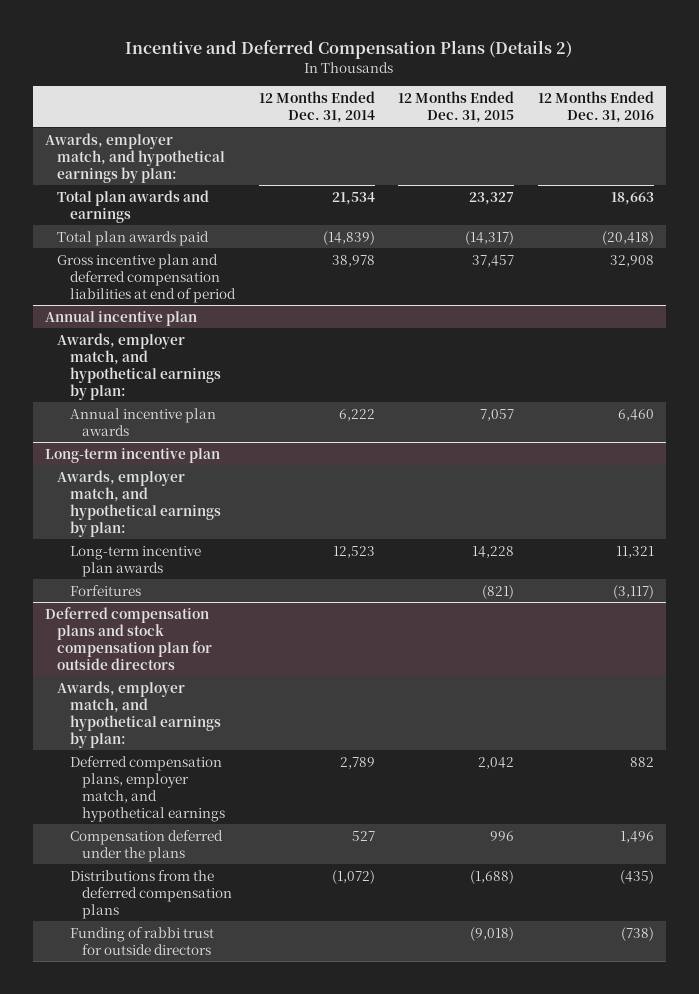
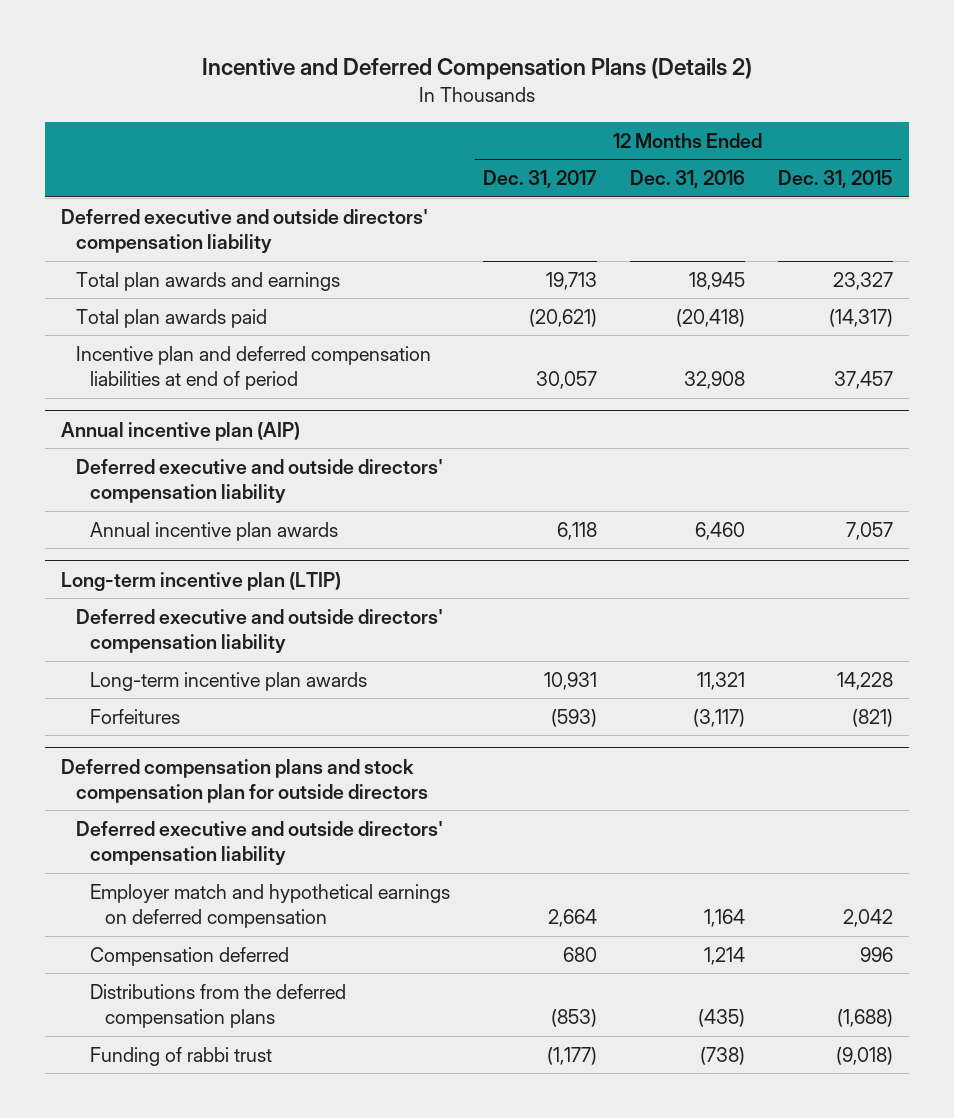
- | 12 Months Ended Dec. 31, 2014 | 12 Months Ended Dec. 31, 2015 | 12 Months Ended Dec. 31, 2016
+ | 12 Months Ended Dec. 31, 2017 | 12 Months Ended Dec. 31, 2016 | 12 Months Ended Dec. 31, 2015
- Awards, employer match, and hypothetical earnings by plan:
- Total plan awards and earnings | 21,534 | 23,327 | 18,663
+ Deferred executive and outside directors' compensation liability
+ Total plan awards and earnings | 19,713 | 18,945 | 23,327
- Gross incentive plan and deferred compensation liabilities at end of period | 38,978 | 37,457 | 32,908
- Annual incentive plan
- Awards, employer match, and hypothetical earnings by plan:
+ Incentive plan and deferred compensation liabilities at end of period | 30,057 | 32,908 | 37,457
+ Annual incentive plan (AIP)
+ Deferred executive and outside directors' compensation liability
- Long-term incentive plan
- Awards, employer match, and hypothetical earnings by plan:
+ Long-term incentive plan (LTIP)
+ Deferred executive and outside directors' compensation liability
@ Deferred compensation plans and stock compensation plan for outside directors
- Awards, employer match, and hypothetical earnings by plan:
- Deferred compensation plans, employer match, and hypothetical earnings | 2,789 | 2,042 | 882
- Compensation deferred under the plans | 527 | 996 | 1,496
+ Deferred executive and outside directors' compensation liability
+ Employer match and hypothetical earnings on deferred compensation | 2,664 | 1,164 | 2,042
+ Compensation deferred | 680 | 1,214 | 996
- Funding of rabbi trust for outside directors | | (9,018) | (738)
+ Funding of rabbi trust | (1,177) | (738) | (9,018)

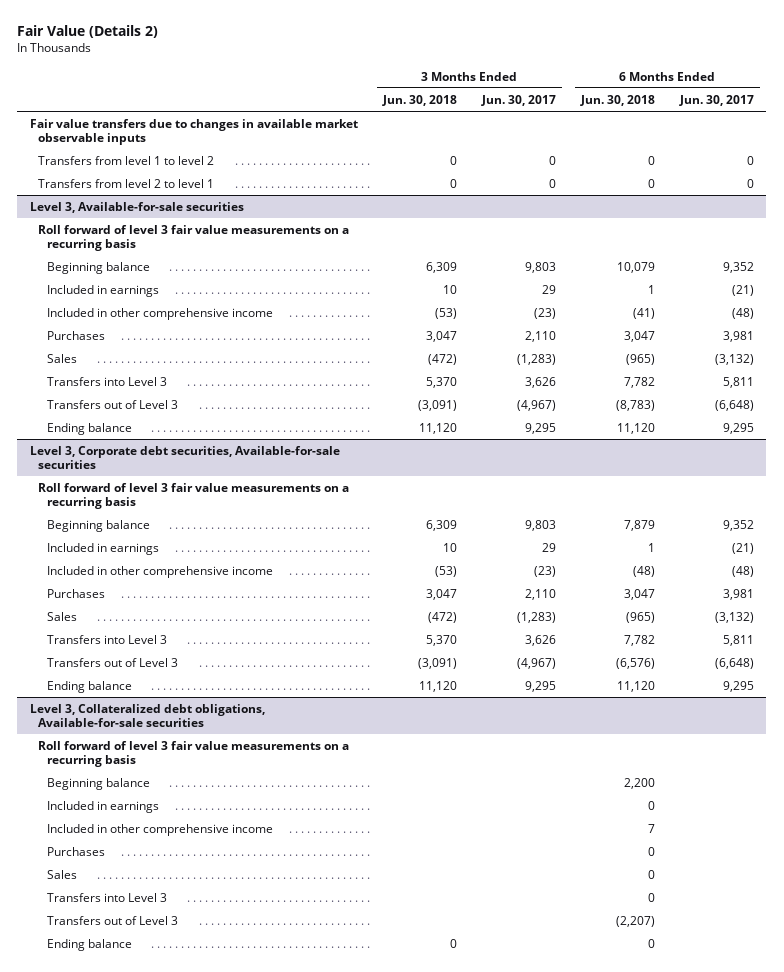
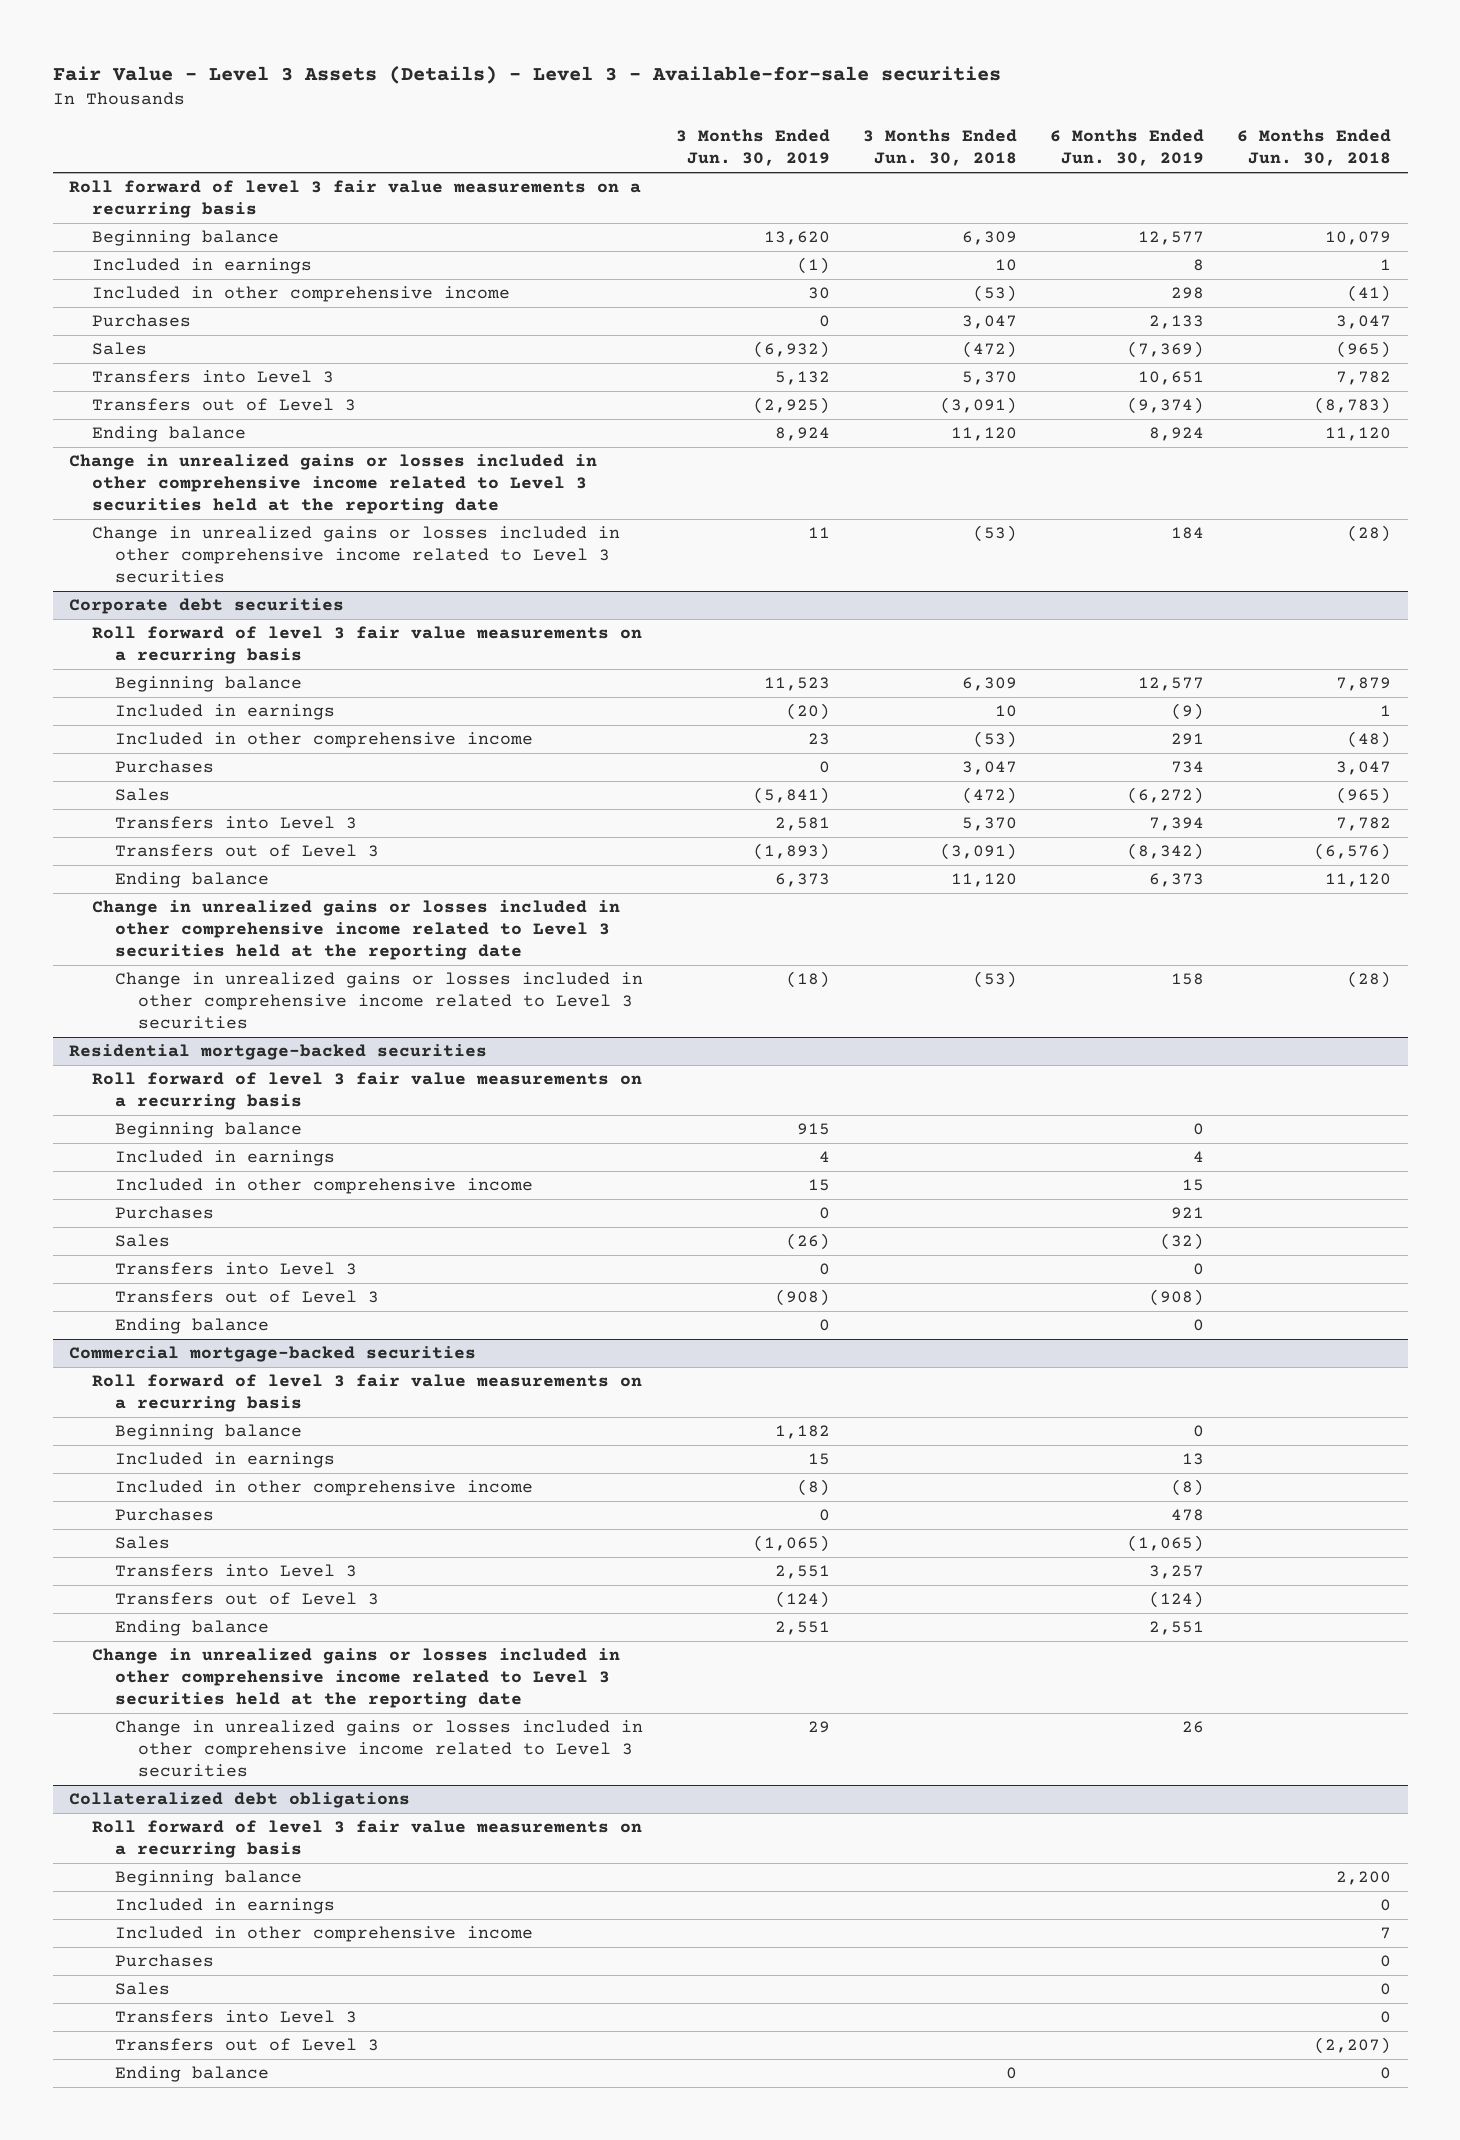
- Fair Value (Details 2)
+ Fair Value - Level 3 Assets (Details) - Level 3 - Available-for-sale securities
- | 3 Months Ended Jun. 30, 2018 | 3 Months Ended Jun. 30, 2017 | 6 Months Ended Jun. 30, 2018 | 6 Months Ended Jun. 30, 2017
+ | 3 Months Ended Jun. 30, 2019 | 3 Months Ended Jun. 30, 2018 | 6 Months Ended Jun. 30, 2019 | 6 Months Ended Jun. 30, 2018
- Fair value transfers due to changes in available market observable inputs
- Transfers from level 1 to level 2 | 0 | 0 | 0 | 0
- Transfers from level 2 to level 1 | 0 | 0 | 0 | 0
- Level 3, Available-for-sale securities
- Level 3, Corporate debt securities, Available-for-sale securities
+ Change in unrealized gains or losses included in other comprehensive income related to Level 3 securities held at the reporting date
+ Change in unrealized gains or losses included in other comprehensive income related to Level 3 securities | 11 | (53) | 184 | (28)
+ Corporate debt securities
- Level 3, Collateralized debt obligations, Available-for-sale securities
+ Change in unrealized gains or losses included in other comprehensive income related to Level 3 securities held at the reporting date
+ Change in unrealized gains or losses included in other comprehensive income related to Level 3 securities | (18) | (53) | 158 | (28)
+ Residential mortgage-backed securities
+ Beginning balance | 915 | | 0 |
+ Included in earnings | 4 | | 4 |
+ Included in other comprehensive income | 15 | | 15 |
+ Purchases | 0 | | 921 |
+ Sales | (26) | | (32) |
+ Transfers into Level 3 | 0 | | 0 |
+ Transfers out of Level 3 | (908) | | (908) |
+ Ending balance | 0 | | 0 |
+ Commercial mortgage-backed securities
+ Roll forward of level 3 fair value measurements on a recurring basis
+ Beginning balance | 1,182 | | 0 |
+ Included in earnings | 15 | | 13 |
+ Included in other comprehensive income | (8) | | (8) |
+ Purchases | 0 | | 478 |
+ Sales | (1,065) | | (1,065) |
+ Transfers into Level 3 | 2,551 | | 3,257 |
+ Transfers out of Level 3 | (124) | | (124) |
+ Ending balance | 2,551 | | 2,551 |
+ Change in unrealized gains or losses included in other comprehensive income related to Level 3 securities held at the reporting date
+ Change in unrealized gains or losses included in other comprehensive income related to Level 3 securities | 29 | | 26 |
+ Collateralized debt obligations
+ Roll forward of level 3 fair value measurements on a recurring basis

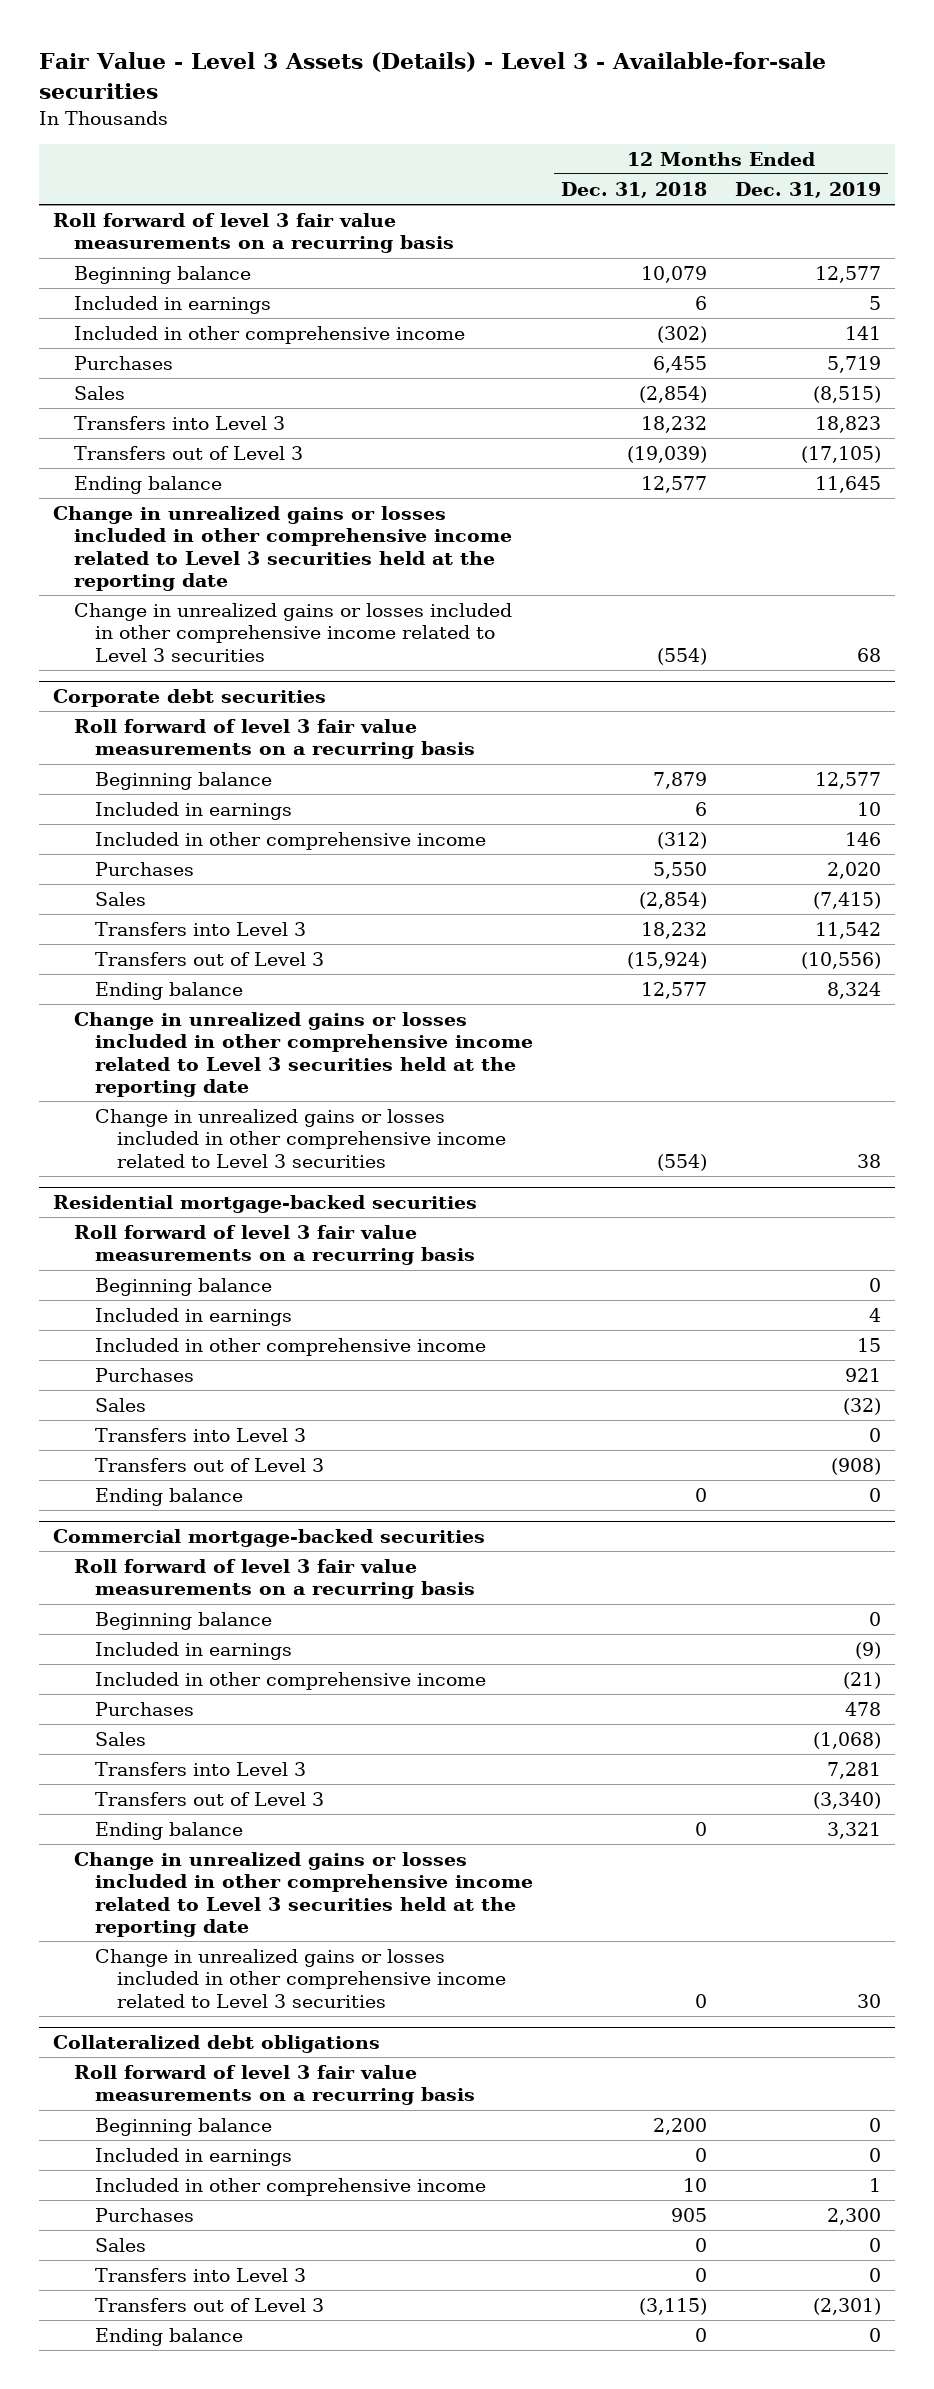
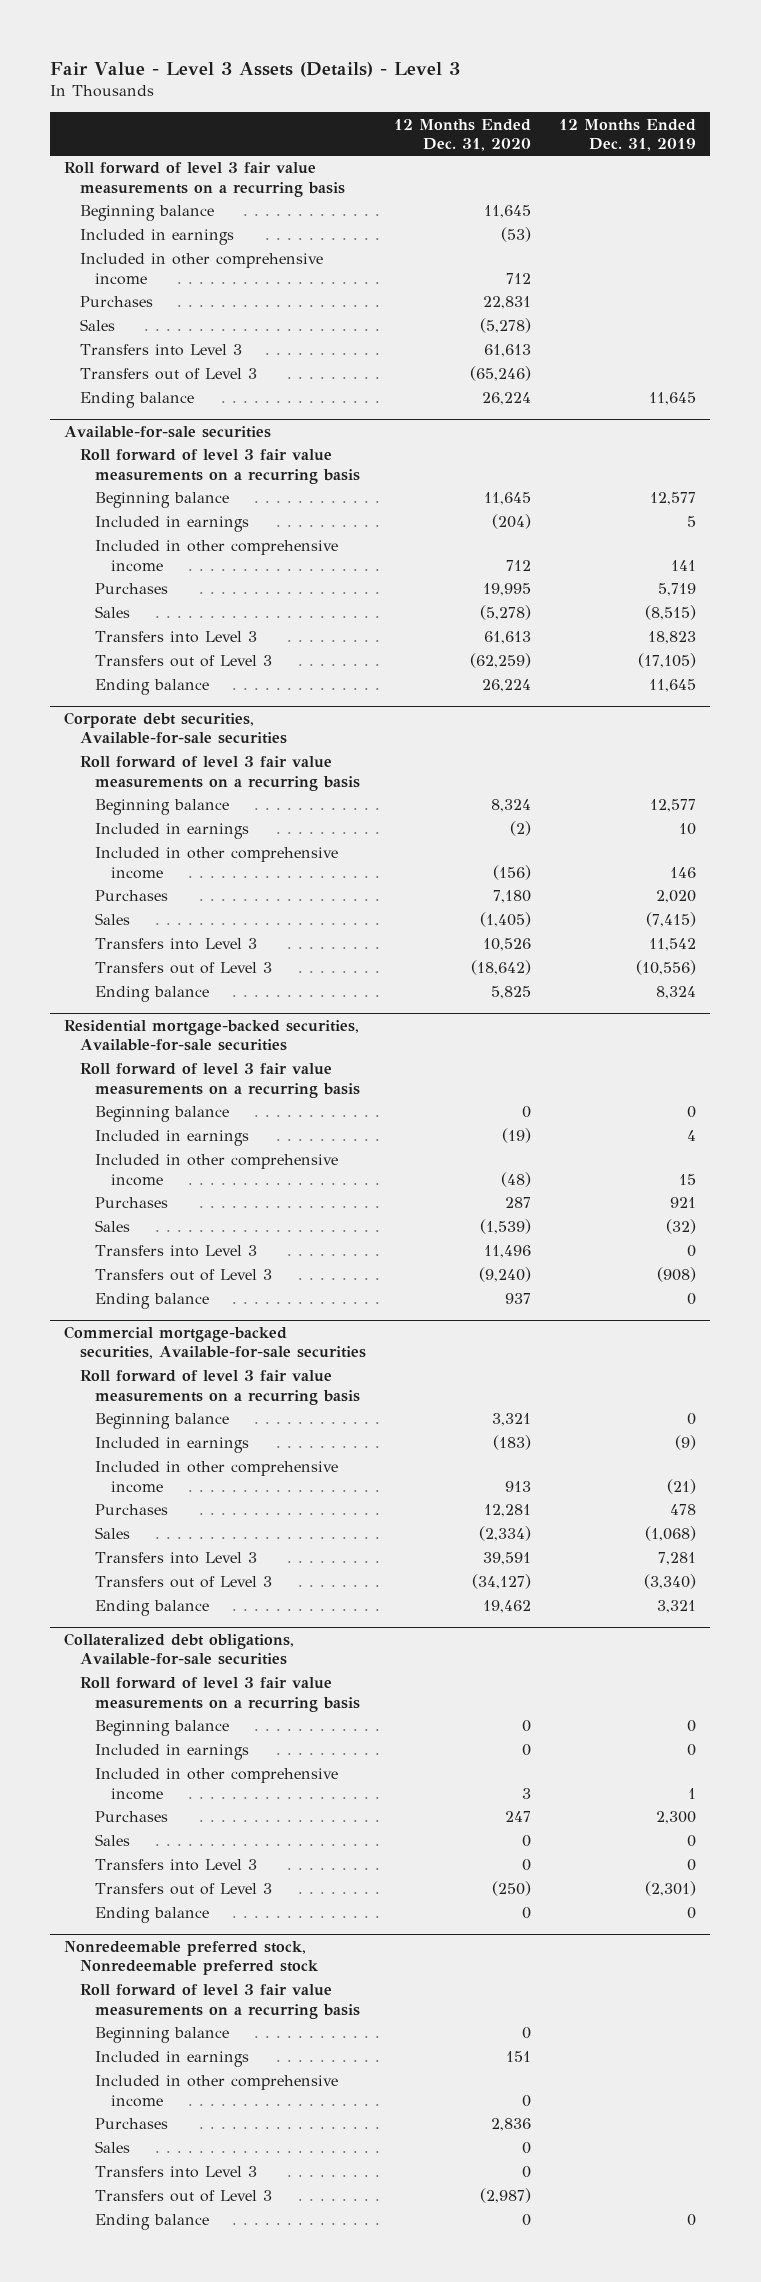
- Fair Value - Level 3 Assets (Details) - Level 3 - Available-for-sale securities
+ Fair Value - Level 3 Assets (Details) - Level 3
- | 12 Months Ended Dec. 31, 2018 | 12 Months Ended Dec. 31, 2019
+ | 12 Months Ended Dec. 31, 2020 | 12 Months Ended Dec. 31, 2019
+ Beginning balance | 11,645 |
+ Included in earnings | (53) |
+ Included in other comprehensive income | 712 |
+ Purchases | 22,831 |
+ Sales | (5,278) |
+ Transfers into Level 3 | 61,613 |
+ Transfers out of Level 3 | (65,246) |
+ Ending balance | 26,224 | 11,645
+ Available-for-sale securities
+ Roll forward of level 3 fair value measurements on a recurring basis
- Change in unrealized gains or losses included in other comprehensive income related to Level 3 securities held at the reporting date
- Change in unrealized gains or losses included in other comprehensive income related to Level 3 securities | (554) | 68
- Corporate debt securities
+ Corporate debt securities, Available-for-sale securities
- Change in unrealized gains or losses included in other comprehensive income related to Level 3 securities held at the reporting date
- Change in unrealized gains or losses included in other comprehensive income related to Level 3 securities | (554) | 38
- Residential mortgage-backed securities
+ Residential mortgage-backed securities, Available-for-sale securities
- Commercial mortgage-backed securities
+ Commercial mortgage-backed securities, Available-for-sale securities
- Change in unrealized gains or losses included in other comprehensive income related to Level 3 securities held at the reporting date
- Change in unrealized gains or losses included in other comprehensive income related to Level 3 securities | 0 | 30
- Collateralized debt obligations
+ Collateralized debt obligations, Available-for-sale securities
+ Nonredeemable preferred stock, Nonredeemable preferred stock
+ Roll forward of level 3 fair value measurements on a recurring basis
+ Beginning balance | 0 |
+ Included in earnings | 151 |
+ Included in other comprehensive income | 0 |
+ Purchases | 2,836 |
+ Sales | 0 |
+ Transfers into Level 3 | 0 |
+ Transfers out of Level 3 | (2,987) |
+ Ending balance | 0 | 0

